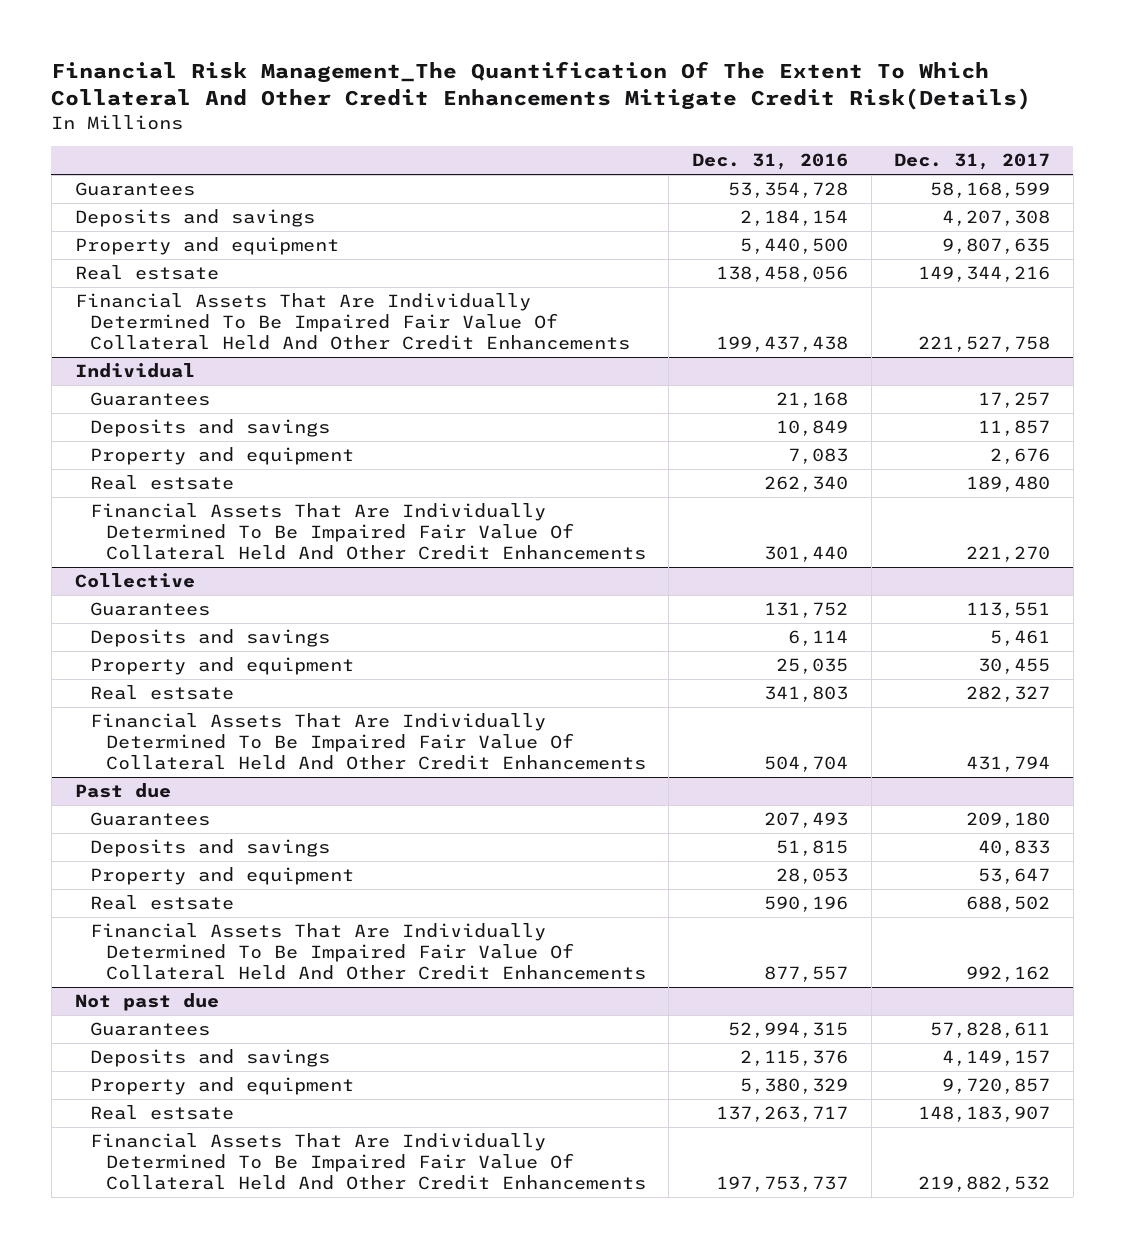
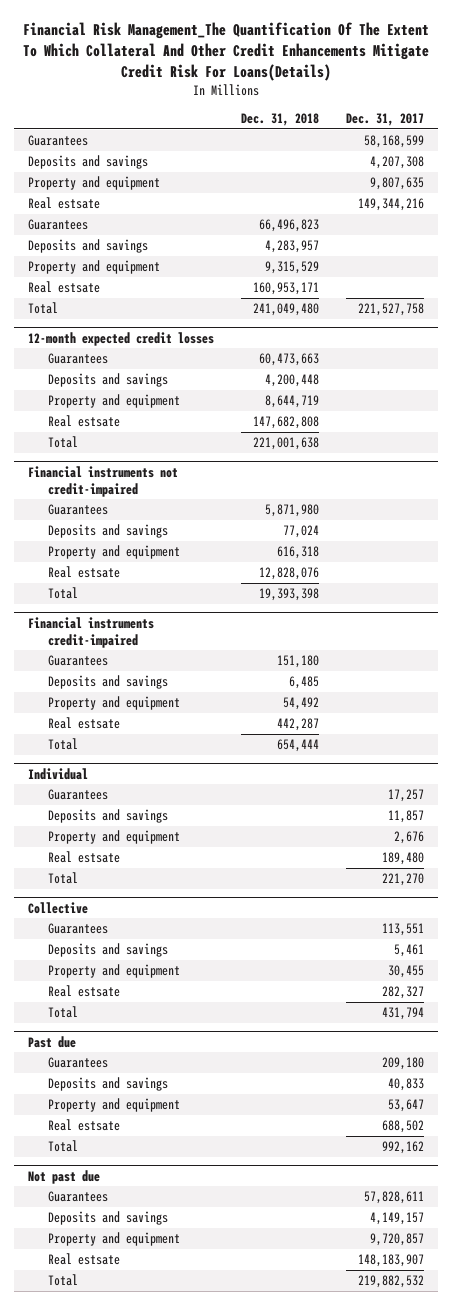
- Financial Risk Management_The Quantification Of The Extent To Which Collateral And Other Credit Enhancements Mitigate Credit Risk(Details)
+ Financial Risk Management_The Quantification Of The Extent To Which Collateral And Other Credit Enhancements Mitigate Credit Risk For Loans(Details)
- | Dec. 31, 2016 | Dec. 31, 2017
+ | Dec. 31, 2018 | Dec. 31, 2017
- Financial Assets That Are Individually Determined To Be Impaired Fair Value Of Collateral Held And Other Credit Enhancements | 199,437,438 | 221,527,758
+ Guarantees | 66,496,823 |
+ Deposits and savings | 4,283,957 |
+ Property and equipment | 9,315,529 |
+ Real estsate | 160,953,171 |
+ Total | 241,049,480 | 221,527,758
+ 12-month expected credit losses
+ Guarantees | 60,473,663 |
+ Deposits and savings | 4,200,448 |
+ Property and equipment | 8,644,719 |
+ Real estsate | 147,682,808 |
+ Total | 221,001,638 |
+ Financial instruments not credit-impaired
+ Guarantees | 5,871,980 |
+ Deposits and savings | 77,024 |
+ Property and equipment | 616,318 |
+ Real estsate | 12,828,076 |
+ Total | 19,393,398 |
+ Financial instruments credit-impaired
+ Guarantees | 151,180 |
+ Deposits and savings | 6,485 |
+ Property and equipment | 54,492 |
+ Real estsate | 442,287 |
+ Total | 654,444 |
@ Individual
- Financial Assets That Are Individually Determined To Be Impaired Fair Value Of Collateral Held And Other Credit Enhancements | 301,440 | 221,270
+ Total | | 221,270
@ Collective
- Financial Assets That Are Individually Determined To Be Impaired Fair Value Of Collateral Held And Other Credit Enhancements | 504,704 | 431,794
+ Total | | 431,794
@ Past due
- Financial Assets That Are Individually Determined To Be Impaired Fair Value Of Collateral Held And Other Credit Enhancements | 877,557 | 992,162
+ Total | | 992,162
@ Not past due
- Financial Assets That Are Individually Determined To Be Impaired Fair Value Of Collateral Held And Other Credit Enhancements | 197,753,737 | 219,882,532
+ Total | | 219,882,532

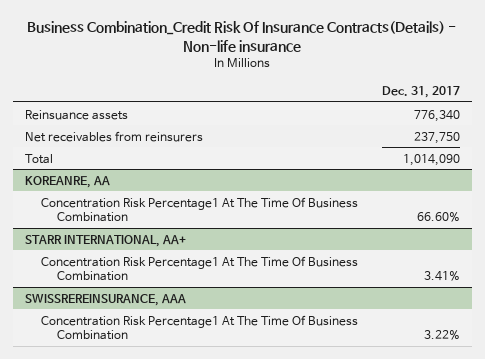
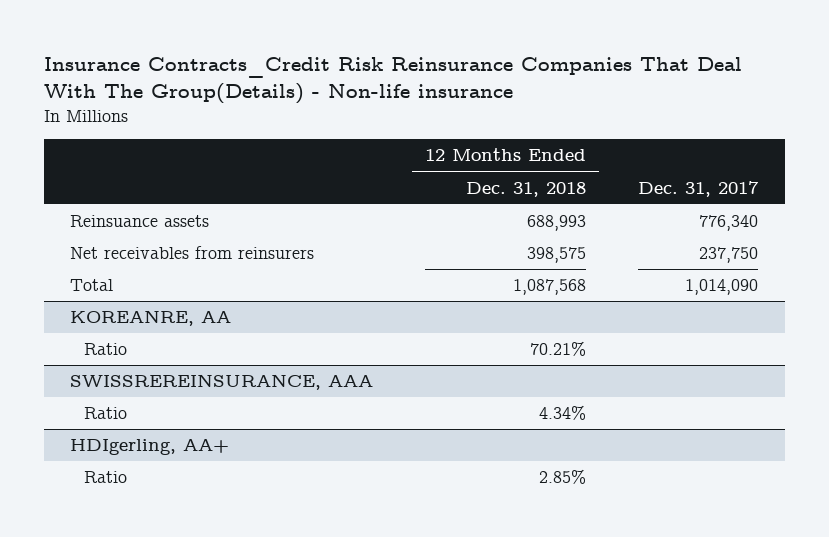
- Business Combination_Credit Risk Of Insurance Contracts(Details) - Non-life insurance
+ Insurance Contracts_Credit Risk Reinsurance Companies That Deal With The Group(Details) - Non-life insurance
- | Dec. 31, 2017
+ | 12 Months Ended Dec. 31, 2018 | Dec. 31, 2017
@ KOREANRE, AA
- Concentration Risk Percentage1 At The Time Of Business Combination | 66.60%
- STARR INTERNATIONAL, AA+
- Concentration Risk Percentage1 At The Time Of Business Combination | 3.41%
@ KOREANRE, AA
+ Ratio | 70.21% |
@ SWISSREREINSURANCE, AAA
- Concentration Risk Percentage1 At The Time Of Business Combination | 3.22%
+ Ratio | 4.34% |
+ HDIgerling, AA+
+ Ratio | 2.85% |

